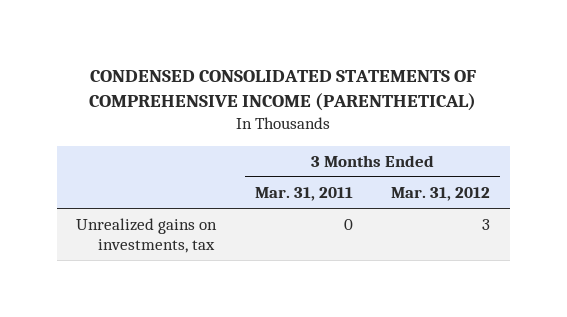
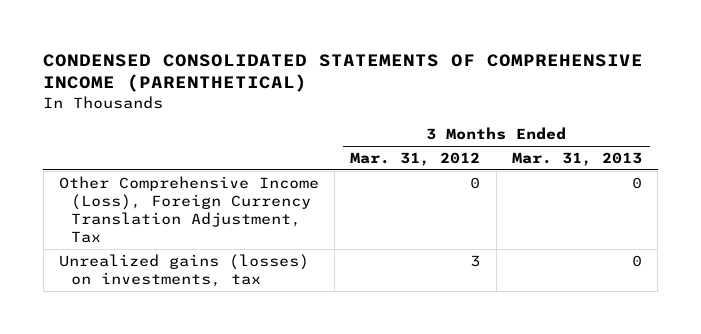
- | 3 Months Ended Mar. 31, 2011 | 3 Months Ended Mar. 31, 2012
+ | 3 Months Ended Mar. 31, 2012 | 3 Months Ended Mar. 31, 2013
- Unrealized gains on investments, tax | 0 | 3
+ Other Comprehensive Income (Loss), Foreign Currency Translation Adjustment, Tax | 0 | 0
+ Unrealized gains (losses) on investments, tax | 3 | 0

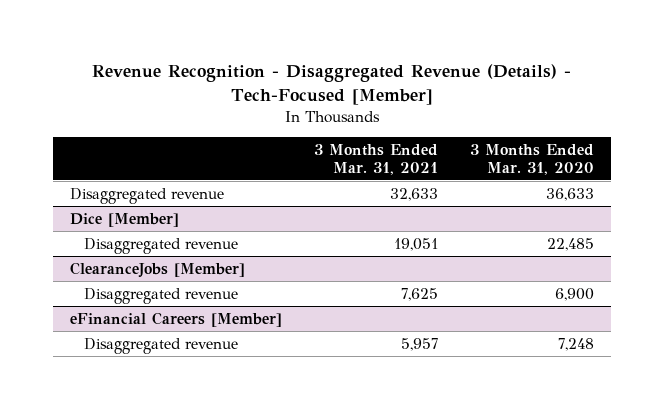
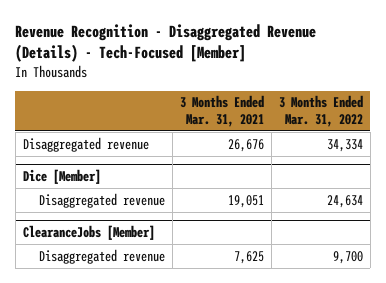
- | 3 Months Ended Mar. 31, 2021 | 3 Months Ended Mar. 31, 2020
+ | 3 Months Ended Mar. 31, 2021 | 3 Months Ended Mar. 31, 2022
- Disaggregated revenue | 32,633 | 36,633
+ Disaggregated revenue | 26,676 | 34,334
- eFinancial Careers [Member]
- Disaggregated revenue | 5,957 | 7,248

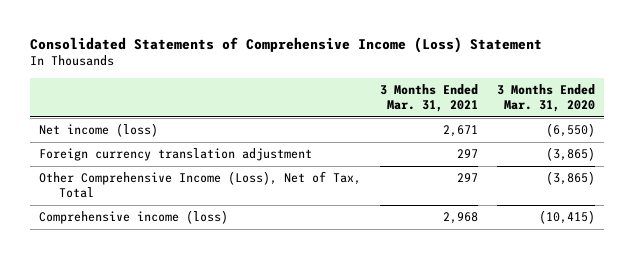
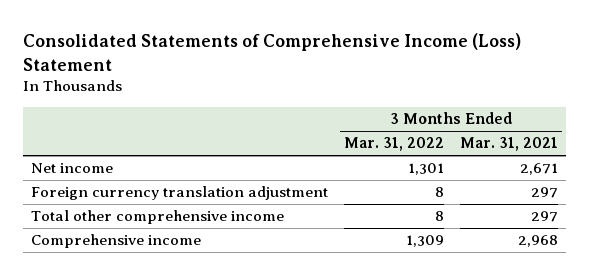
- | 3 Months Ended Mar. 31, 2021 | 3 Months Ended Mar. 31, 2020
+ | 3 Months Ended Mar. 31, 2022 | 3 Months Ended Mar. 31, 2021
- Net income (loss) | 2,671 | (6,550)
+ Net income | 1,301 | 2,671
- Other Comprehensive Income (Loss), Net of Tax, Total | 297 | (3,865)
- Comprehensive income (loss) | 2,968 | (10,415)
+ Total other comprehensive income | 8 | 297
+ Comprehensive income | 1,309 | 2,968

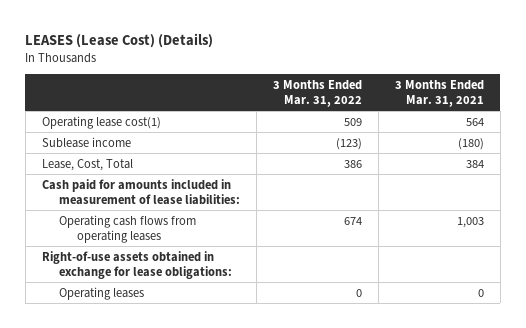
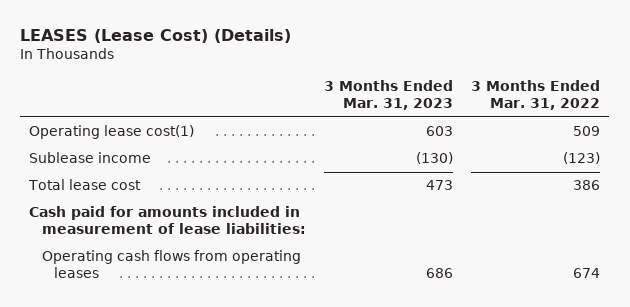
- | 3 Months Ended Mar. 31, 2022 | 3 Months Ended Mar. 31, 2021
+ | 3 Months Ended Mar. 31, 2023 | 3 Months Ended Mar. 31, 2022
- Lease, Cost, Total | 386 | 384
+ Total lease cost | 473 | 386
- Right-of-use assets obtained in exchange for lease obligations:
- Operating leases | 0 | 0

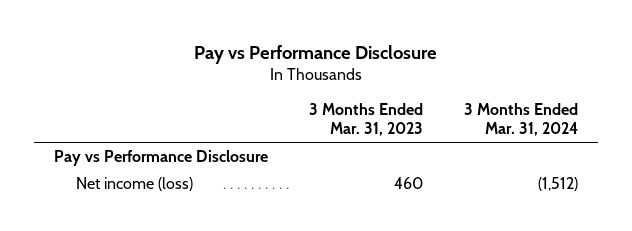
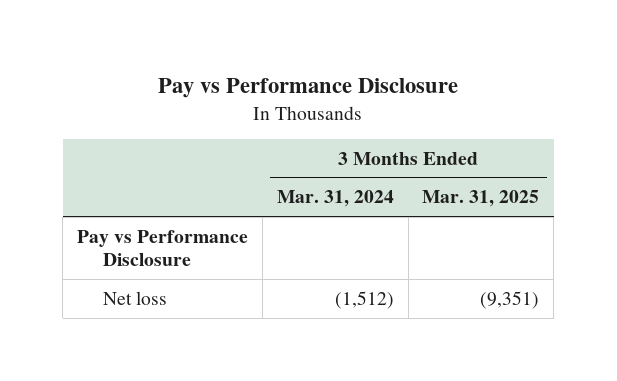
- | 3 Months Ended Mar. 31, 2023 | 3 Months Ended Mar. 31, 2024
+ | 3 Months Ended Mar. 31, 2024 | 3 Months Ended Mar. 31, 2025
- Net income (loss) | 460 | (1,512)
+ Net loss | (1,512) | (9,351)

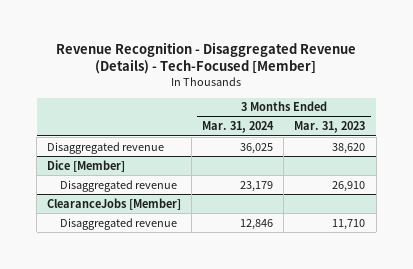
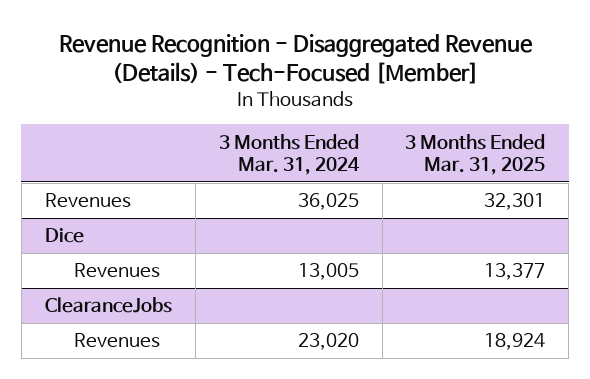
- | 3 Months Ended Mar. 31, 2024 | 3 Months Ended Mar. 31, 2023
+ | 3 Months Ended Mar. 31, 2024 | 3 Months Ended Mar. 31, 2025
- Disaggregated revenue | 36,025 | 38,620
- Dice [Member]
- Disaggregated revenue | 23,179 | 26,910
- ClearanceJobs [Member]
- Disaggregated revenue | 12,846 | 11,710
+ Revenues | 36,025 | 32,301
+ Dice
+ Revenues | 13,005 | 13,377
+ ClearanceJobs
+ Revenues | 23,020 | 18,924

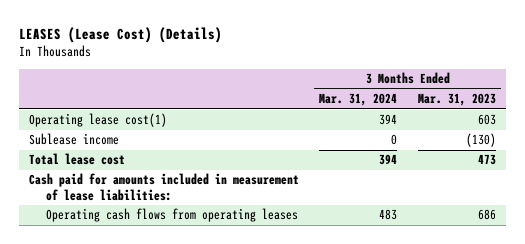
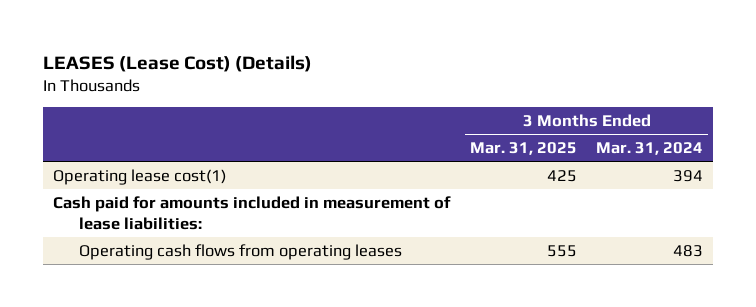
- | 3 Months Ended Mar. 31, 2024 | 3 Months Ended Mar. 31, 2023
+ | 3 Months Ended Mar. 31, 2025 | 3 Months Ended Mar. 31, 2024
- Sublease income | 0 | (130)
- Total lease cost | 394 | 473

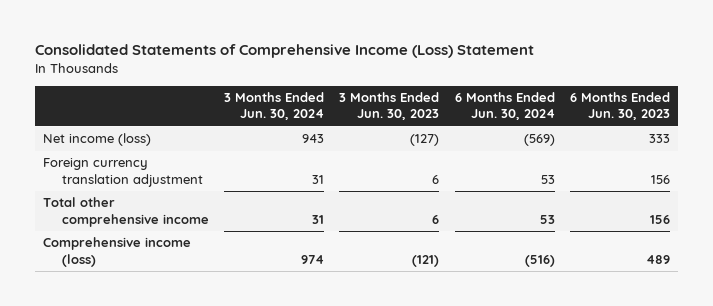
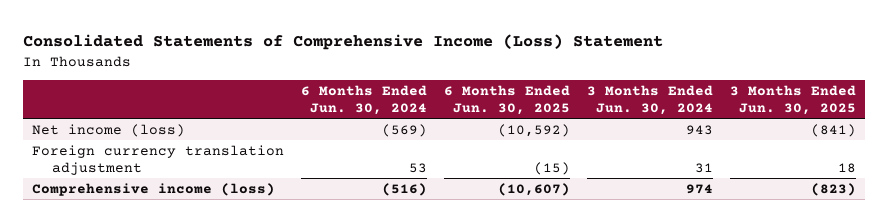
- | 3 Months Ended Jun. 30, 2024 | 3 Months Ended Jun. 30, 2023 | 6 Months Ended Jun. 30, 2024 | 6 Months Ended Jun. 30, 2023
+ | 6 Months Ended Jun. 30, 2024 | 6 Months Ended Jun. 30, 2025 | 3 Months Ended Jun. 30, 2024 | 3 Months Ended Jun. 30, 2025
- Total other comprehensive income | 31 | 6 | 53 | 156

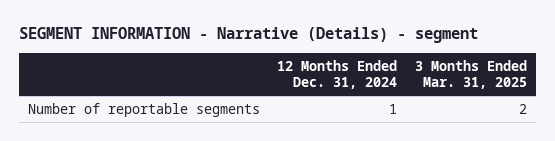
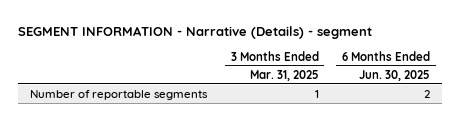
- | 12 Months Ended Dec. 31, 2024 | 3 Months Ended Mar. 31, 2025
+ | 3 Months Ended Mar. 31, 2025 | 6 Months Ended Jun. 30, 2025
- Number of reportable segments | 1 | 2
+ Number of reportable segments | 1 | 2

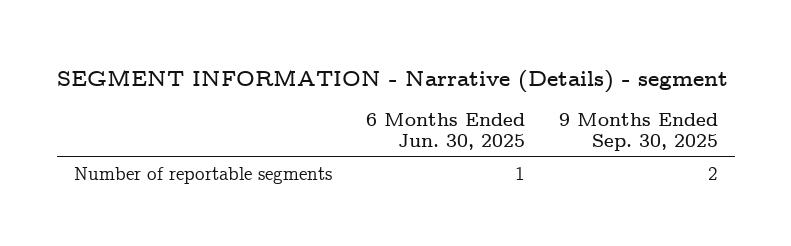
- | 3 Months Ended Mar. 31, 2025 | 6 Months Ended Jun. 30, 2025
+ | 6 Months Ended Jun. 30, 2025 | 9 Months Ended Sep. 30, 2025
- Number of reportable segments | 1 | 2
+ Number of reportable segments | 1 | 2

